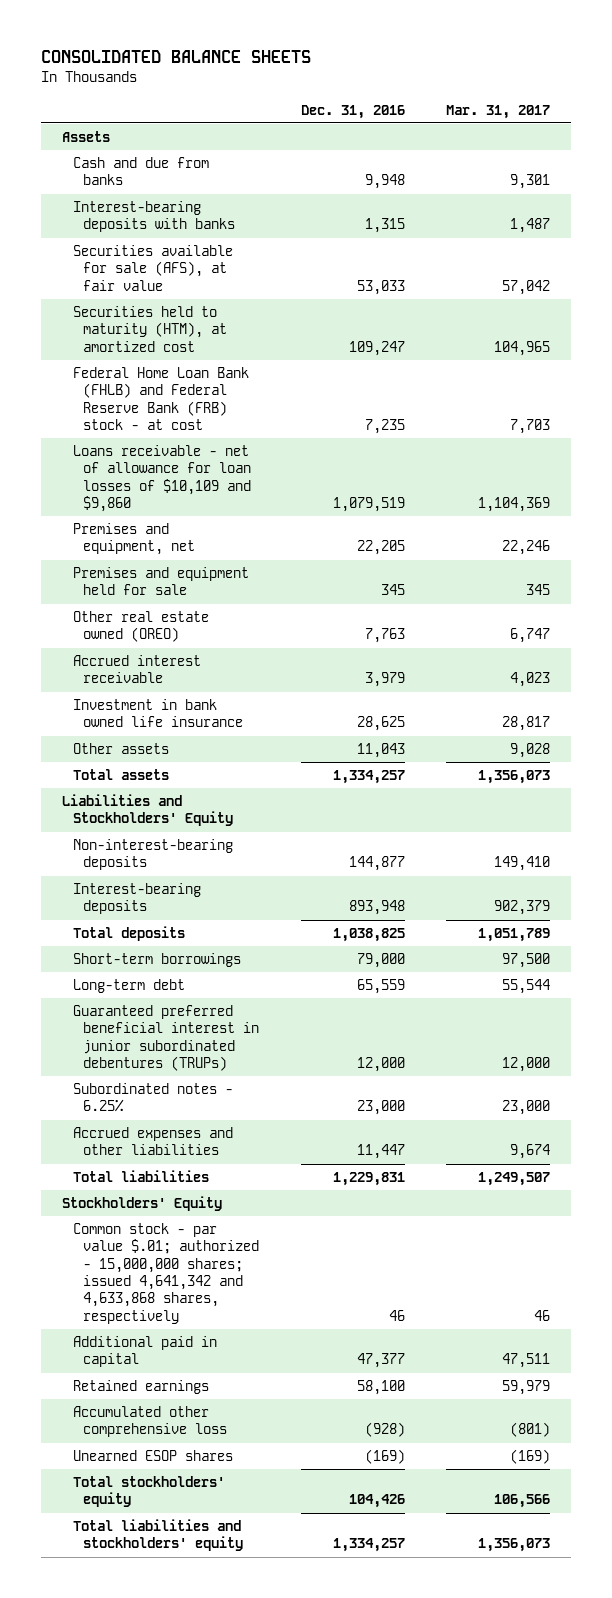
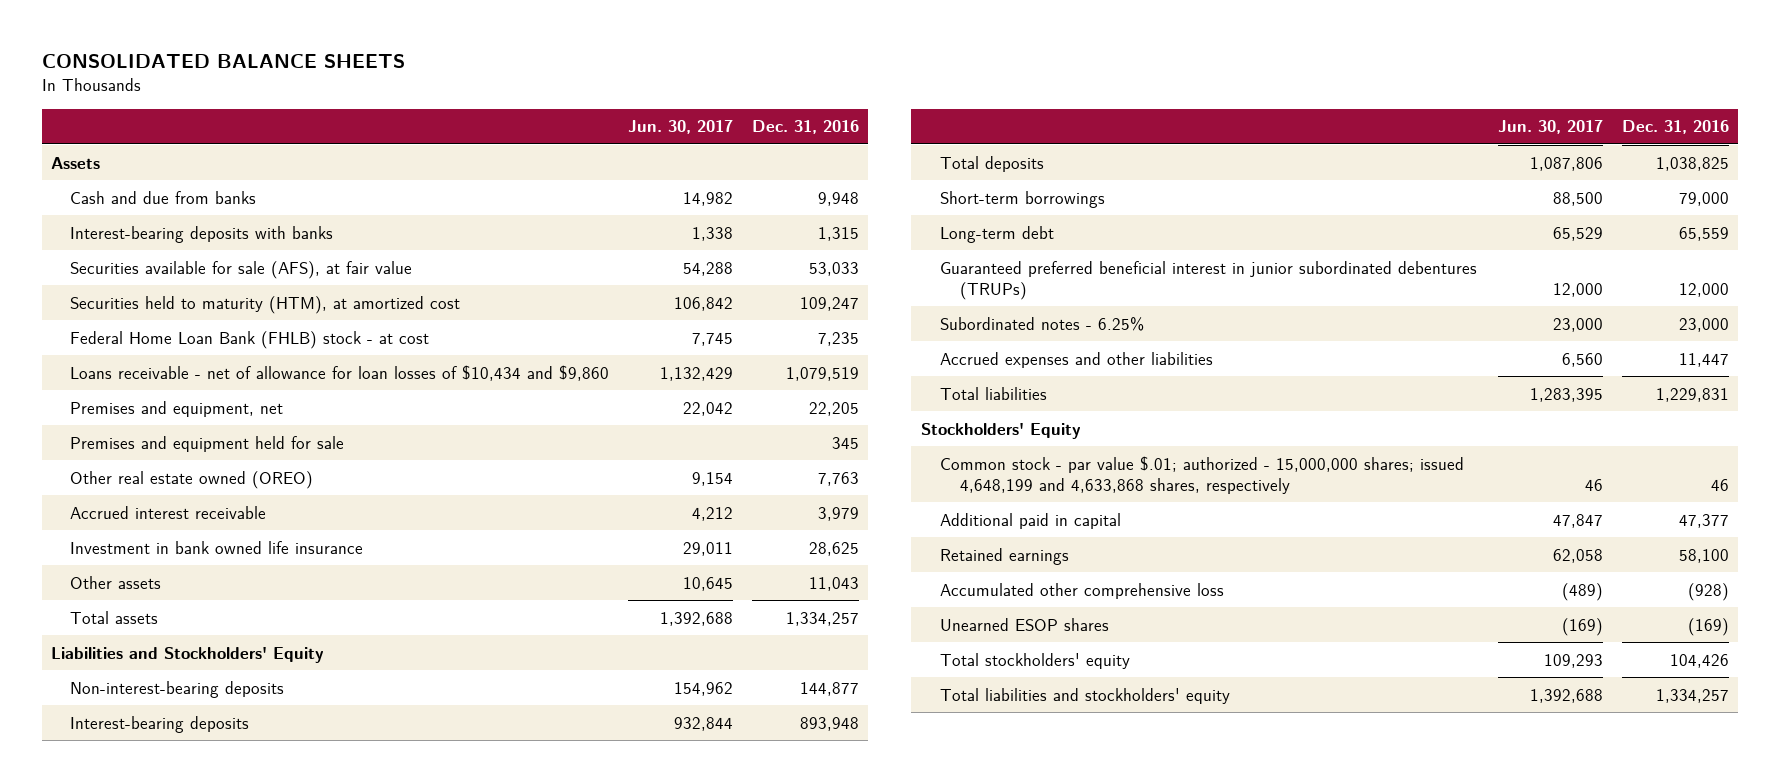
- | Dec. 31, 2016 | Mar. 31, 2017
+ | Jun. 30, 2017 | Dec. 31, 2016
- Federal Home Loan Bank (FHLB) and Federal Reserve Bank (FRB) stock - at cost | 7,235 | 7,703
- Loans receivable - net of allowance for loan losses of $10,109 and $9,860 | 1,079,519 | 1,104,369
+ Federal Home Loan Bank (FHLB) stock - at cost | 7,745 | 7,235
+ Loans receivable - net of allowance for loan losses of $10,434 and $9,860 | 1,132,429 | 1,079,519
- Common stock - par value $.01; authorized - 15,000,000 shares; issued 4,641,342 and 4,633,868 shares, respectively | 46 | 46
+ Common stock - par value $.01; authorized - 15,000,000 shares; issued 4,648,199 and 4,633,868 shares, respectively | 46 | 46

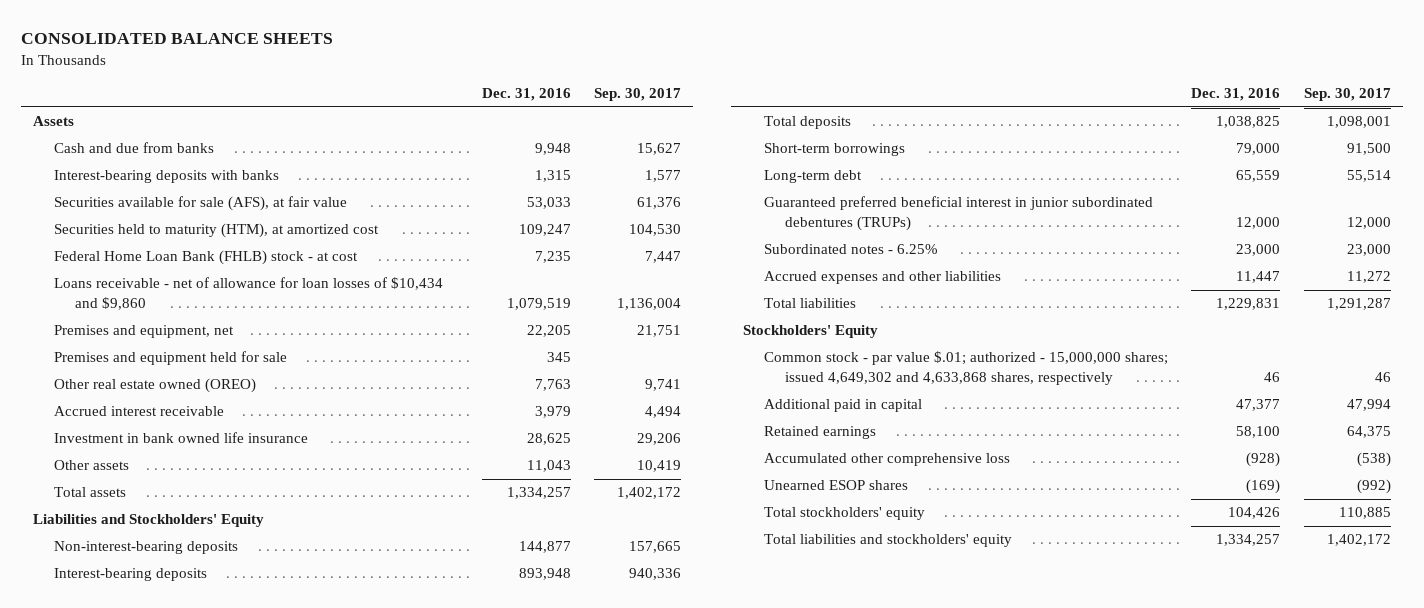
- | Jun. 30, 2017 | Dec. 31, 2016
+ | Dec. 31, 2016 | Sep. 30, 2017
- Common stock - par value $.01; authorized - 15,000,000 shares; issued 4,648,199 and 4,633,868 shares, respectively | 46 | 46
+ Common stock - par value $.01; authorized - 15,000,000 shares; issued 4,649,302 and 4,633,868 shares, respectively | 46 | 46

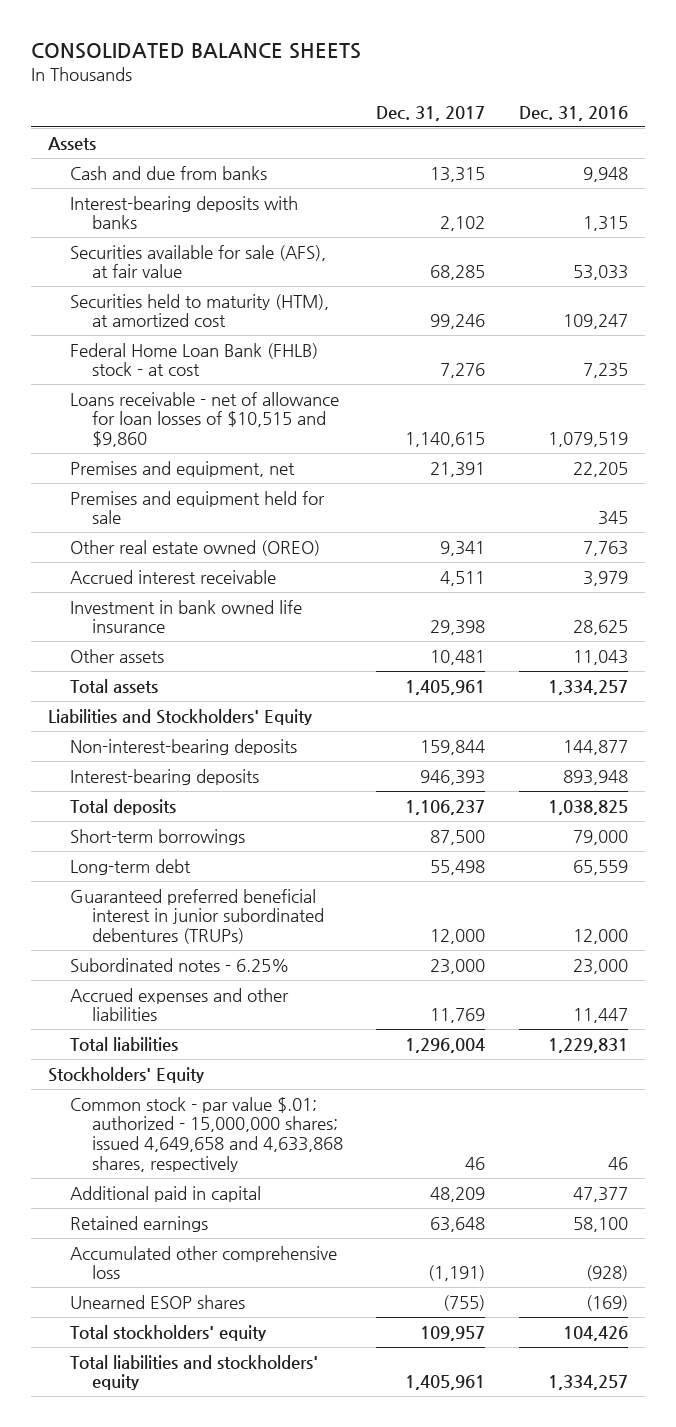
- | Dec. 31, 2016 | Sep. 30, 2017
+ | Dec. 31, 2017 | Dec. 31, 2016
- Loans receivable - net of allowance for loan losses of $10,434 and $9,860 | 1,079,519 | 1,136,004
+ Loans receivable - net of allowance for loan losses of $10,515 and $9,860 | 1,140,615 | 1,079,519
- Common stock - par value $.01; authorized - 15,000,000 shares; issued 4,649,302 and 4,633,868 shares, respectively | 46 | 46
+ Common stock - par value $.01; authorized - 15,000,000 shares; issued 4,649,658 and 4,633,868 shares, respectively | 46 | 46

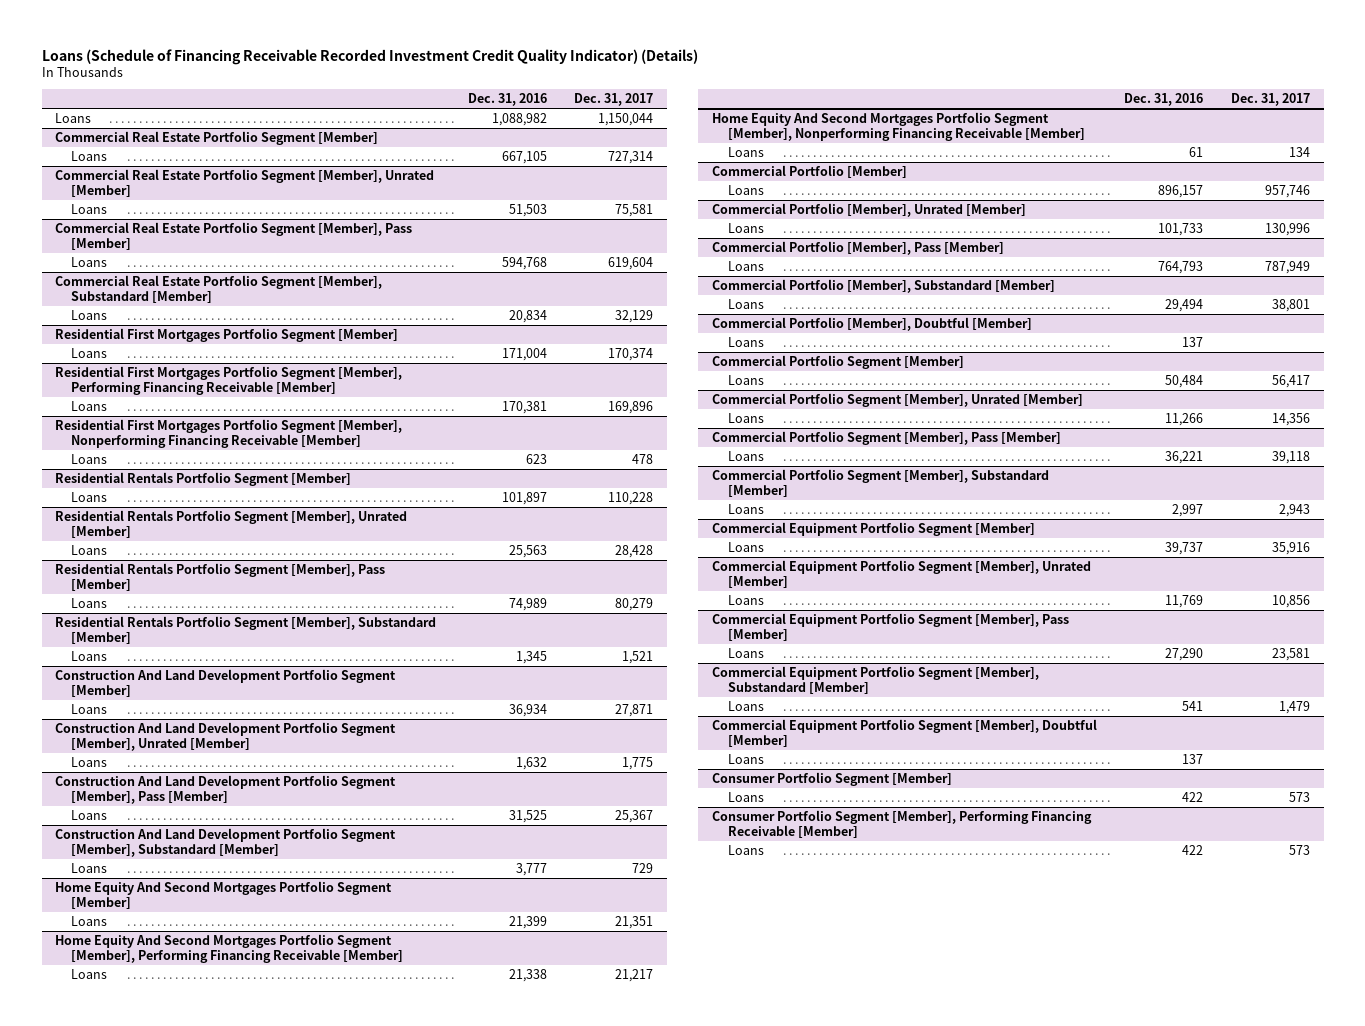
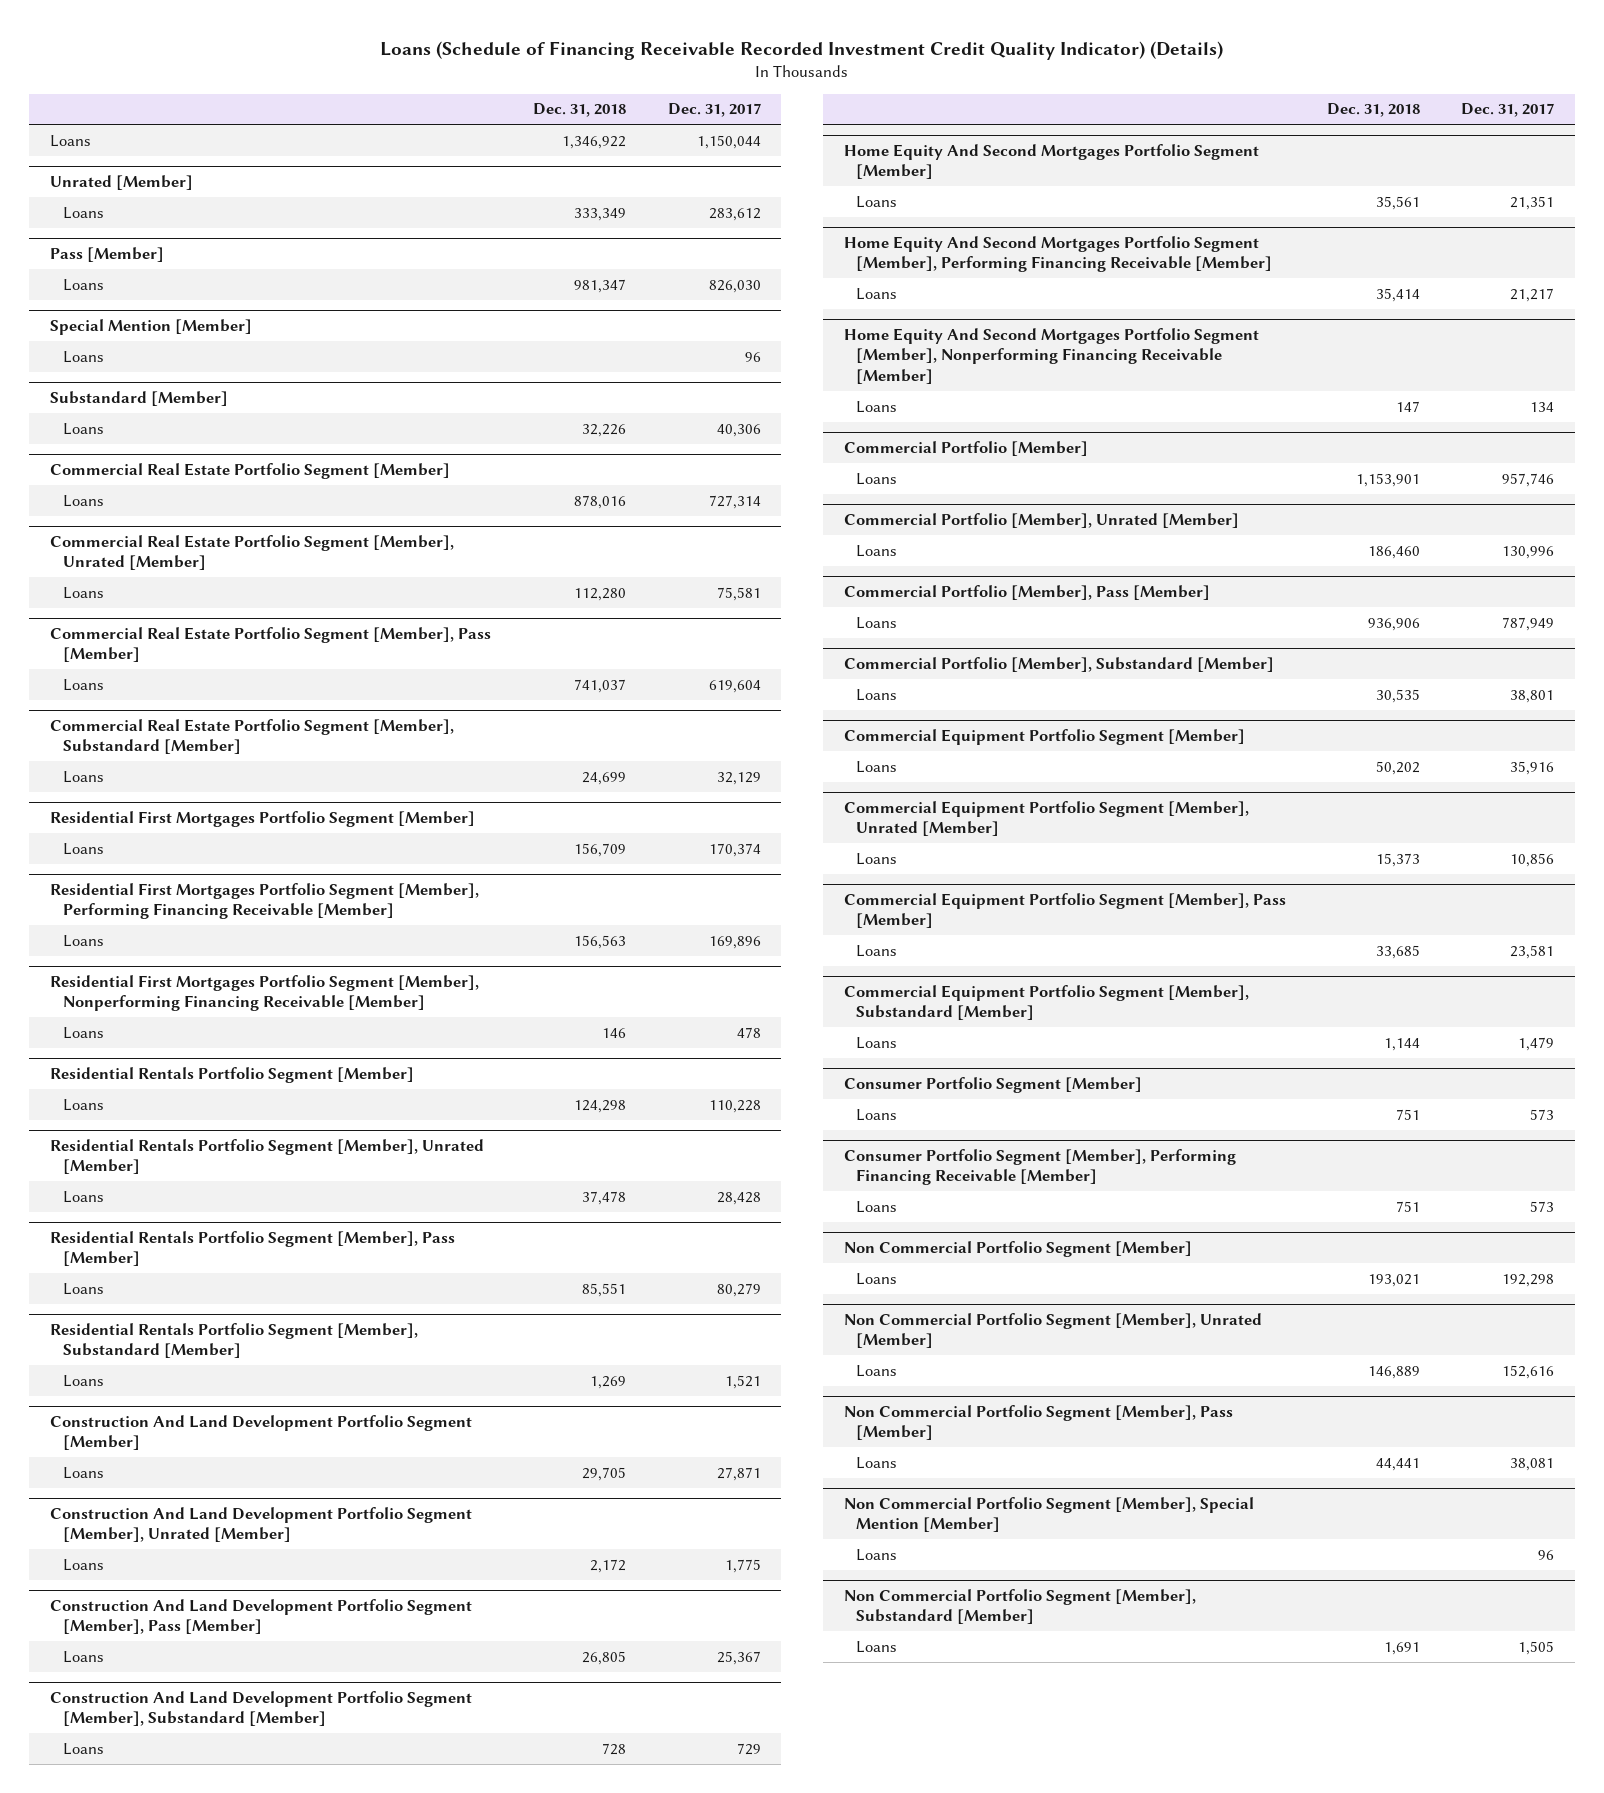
- | Dec. 31, 2016 | Dec. 31, 2017
+ | Dec. 31, 2018 | Dec. 31, 2017
+ Unrated [Member]
+ Loans | 333,349 | 283,612
+ Pass [Member]
+ Loans | 981,347 | 826,030
+ Special Mention [Member]
+ Loans | | 96
+ Substandard [Member]
+ Loans | 32,226 | 40,306
- Commercial Portfolio [Member], Doubtful [Member]
- Loans | 137 |
- Commercial Portfolio Segment [Member]
- Loans | 50,484 | 56,417
- Commercial Portfolio Segment [Member], Unrated [Member]
- Loans | 11,266 | 14,356
- Commercial Portfolio Segment [Member], Pass [Member]
- Loans | 36,221 | 39,118
- Commercial Portfolio Segment [Member], Substandard [Member]
- Loans | 2,997 | 2,943
- Commercial Equipment Portfolio Segment [Member], Doubtful [Member]
- Loans | 137 |
+ Non Commercial Portfolio Segment [Member]
+ Loans | 193,021 | 192,298
+ Non Commercial Portfolio Segment [Member], Unrated [Member]
+ Loans | 146,889 | 152,616
+ Non Commercial Portfolio Segment [Member], Pass [Member]
+ Loans | 44,441 | 38,081
+ Non Commercial Portfolio Segment [Member], Special Mention [Member]
+ Loans | | 96
+ Non Commercial Portfolio Segment [Member], Substandard [Member]
+ Loans | 1,691 | 1,505

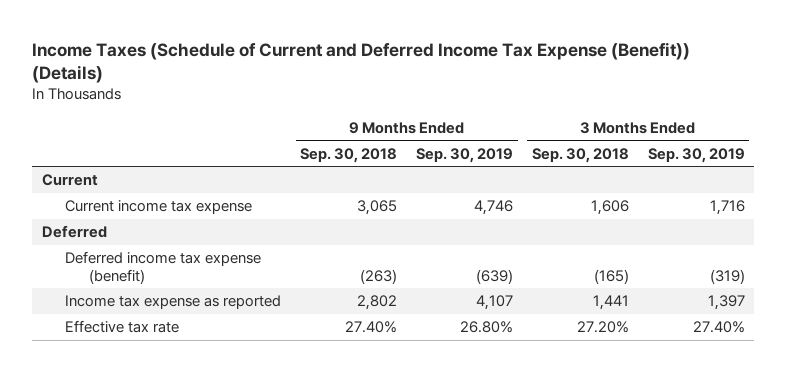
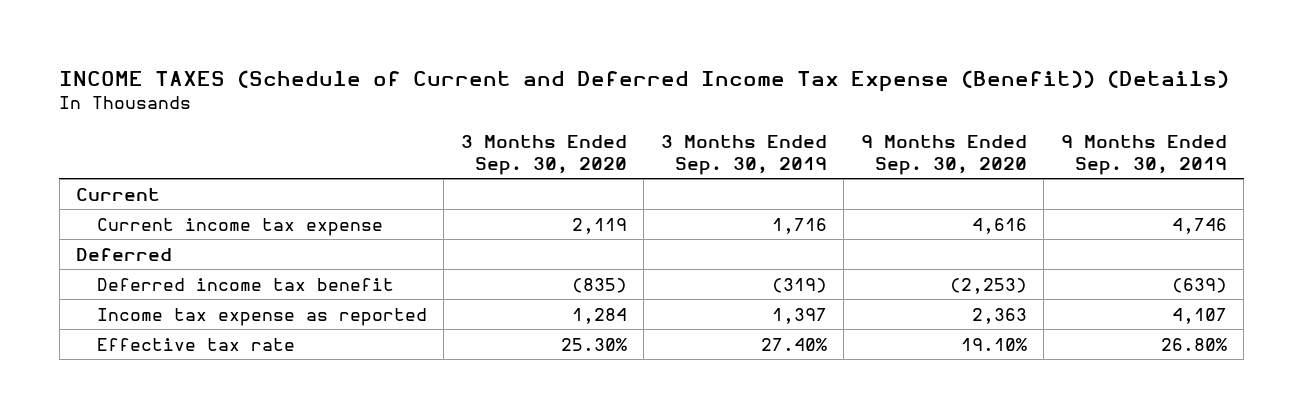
- Income Taxes (Schedule of Current and Deferred Income Tax Expense (Benefit)) (Details)
+ INCOME TAXES (Schedule of Current and Deferred Income Tax Expense (Benefit)) (Details)
- | 9 Months Ended Sep. 30, 2018 | 9 Months Ended Sep. 30, 2019 | 3 Months Ended Sep. 30, 2018 | 3 Months Ended Sep. 30, 2019
+ | 3 Months Ended Sep. 30, 2020 | 3 Months Ended Sep. 30, 2019 | 9 Months Ended Sep. 30, 2020 | 9 Months Ended Sep. 30, 2019
- Deferred income tax expense (benefit) | (263) | (639) | (165) | (319)
+ Deferred income tax benefit | (835) | (319) | (2,253) | (639)

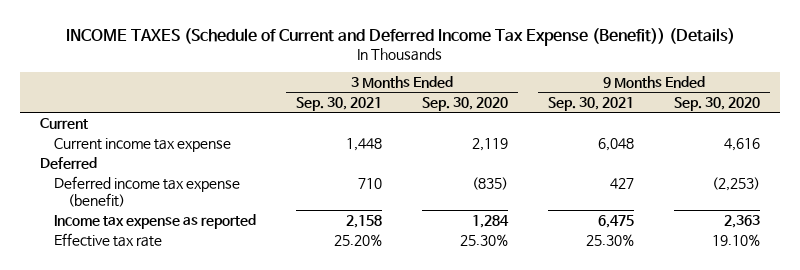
- | 3 Months Ended Sep. 30, 2020 | 3 Months Ended Sep. 30, 2019 | 9 Months Ended Sep. 30, 2020 | 9 Months Ended Sep. 30, 2019
+ | 3 Months Ended Sep. 30, 2021 | 3 Months Ended Sep. 30, 2020 | 9 Months Ended Sep. 30, 2021 | 9 Months Ended Sep. 30, 2020
- Deferred income tax benefit | (835) | (319) | (2,253) | (639)
+ Deferred income tax expense (benefit) | 710 | (835) | 427 | (2,253)

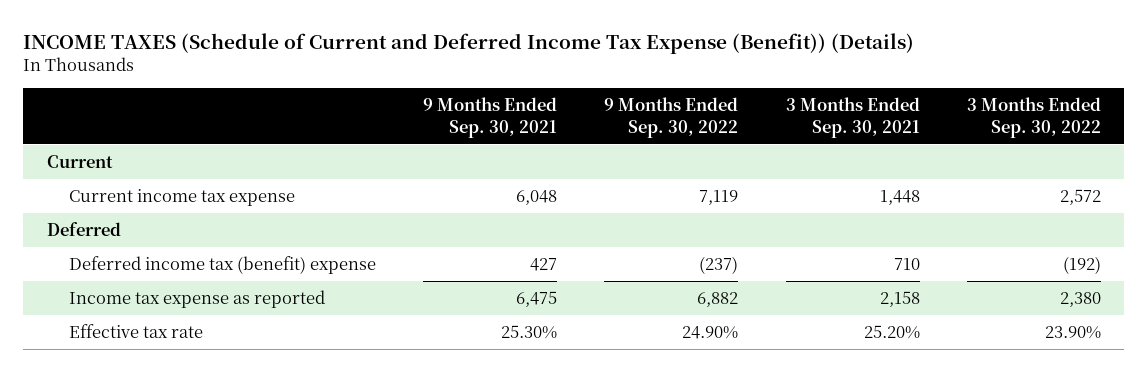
- | 3 Months Ended Sep. 30, 2021 | 3 Months Ended Sep. 30, 2020 | 9 Months Ended Sep. 30, 2021 | 9 Months Ended Sep. 30, 2020
+ | 9 Months Ended Sep. 30, 2021 | 9 Months Ended Sep. 30, 2022 | 3 Months Ended Sep. 30, 2021 | 3 Months Ended Sep. 30, 2022
- Deferred income tax expense (benefit) | 710 | (835) | 427 | (2,253)
+ Deferred income tax (benefit) expense | 427 | (237) | 710 | (192)

